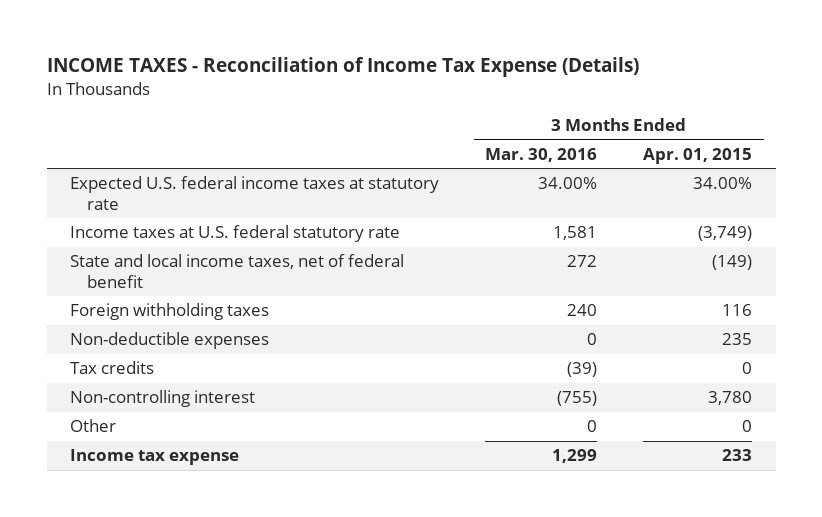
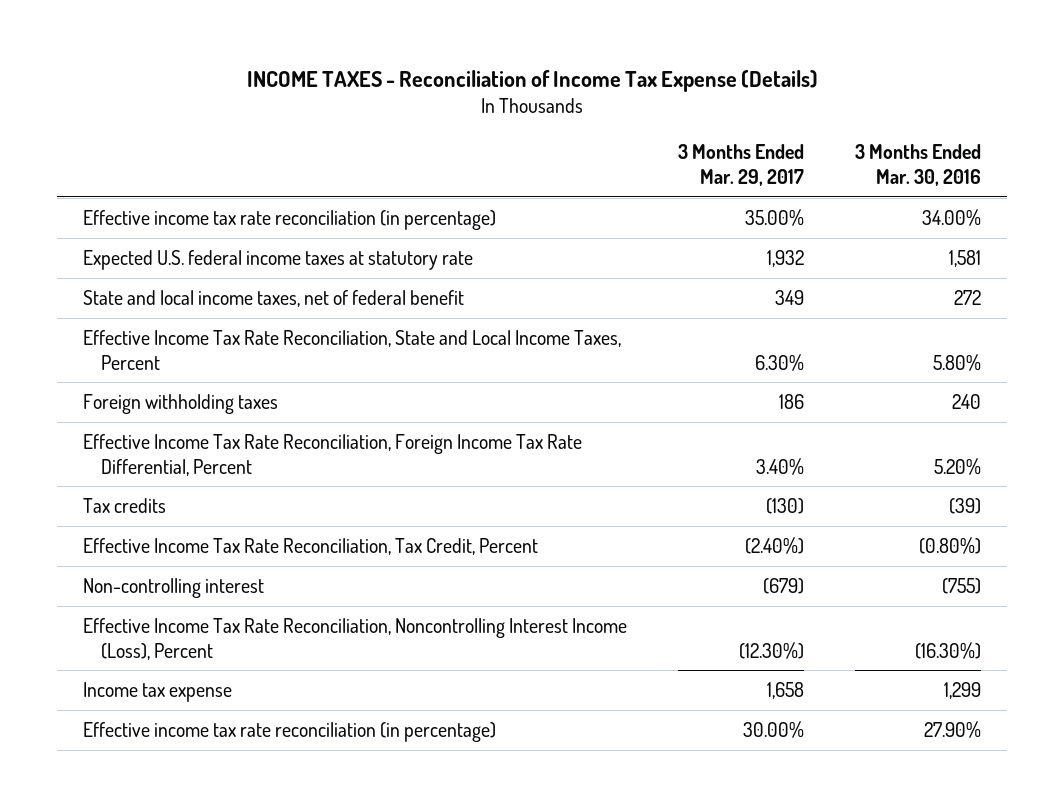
- | 3 Months Ended Mar. 30, 2016 | 3 Months Ended Apr. 01, 2015
+ | 3 Months Ended Mar. 29, 2017 | 3 Months Ended Mar. 30, 2016
- Expected U.S. federal income taxes at statutory rate | 34.00% | 34.00%
- Income taxes at U.S. federal statutory rate | 1,581 | (3,749)
+ Effective income tax rate reconciliation (in percentage) | 35.00% | 34.00%
+ Expected U.S. federal income taxes at statutory rate | 1,932 | 1,581
+ Effective Income Tax Rate Reconciliation, State and Local Income Taxes, Percent | 6.30% | 5.80%
- Non-deductible expenses | 0 | 235
+ Effective Income Tax Rate Reconciliation, Foreign Income Tax Rate Differential, Percent | 3.40% | 5.20%
+ Effective Income Tax Rate Reconciliation, Tax Credit, Percent | (2.40%) | (0.80%)
- Other | 0 | 0
+ Effective Income Tax Rate Reconciliation, Noncontrolling Interest Income (Loss), Percent | (12.30%) | (16.30%)
+ Effective income tax rate reconciliation (in percentage) | 30.00% | 27.90%

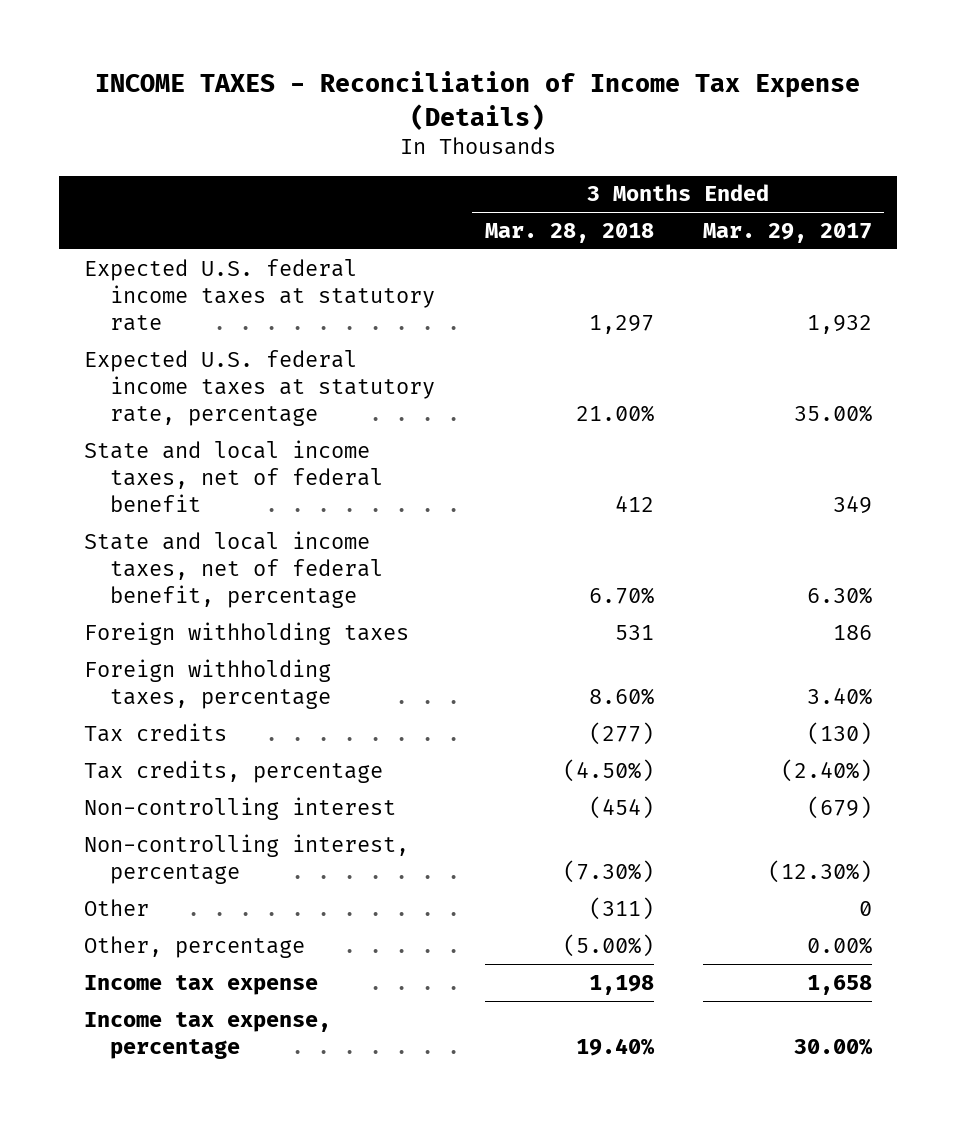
- | 3 Months Ended Mar. 29, 2017 | 3 Months Ended Mar. 30, 2016
+ | 3 Months Ended Mar. 28, 2018 | 3 Months Ended Mar. 29, 2017
- Effective income tax rate reconciliation (in percentage) | 35.00% | 34.00%
+ Expected U.S. federal income taxes at statutory rate, percentage | 21.00% | 35.00%
- Effective Income Tax Rate Reconciliation, State and Local Income Taxes, Percent | 6.30% | 5.80%
+ State and local income taxes, net of federal benefit, percentage | 6.70% | 6.30%
- Effective Income Tax Rate Reconciliation, Foreign Income Tax Rate Differential, Percent | 3.40% | 5.20%
+ Foreign withholding taxes, percentage | 8.60% | 3.40%
- Effective Income Tax Rate Reconciliation, Tax Credit, Percent | (2.40%) | (0.80%)
+ Tax credits, percentage | (4.50%) | (2.40%)
- Effective Income Tax Rate Reconciliation, Noncontrolling Interest Income (Loss), Percent | (12.30%) | (16.30%)
+ Non-controlling interest, percentage | (7.30%) | (12.30%)
+ Other | (311) | 0
+ Other, percentage | (5.00%) | 0.00%
- Effective income tax rate reconciliation (in percentage) | 30.00% | 27.90%
+ Income tax expense, percentage | 19.40% | 30.00%

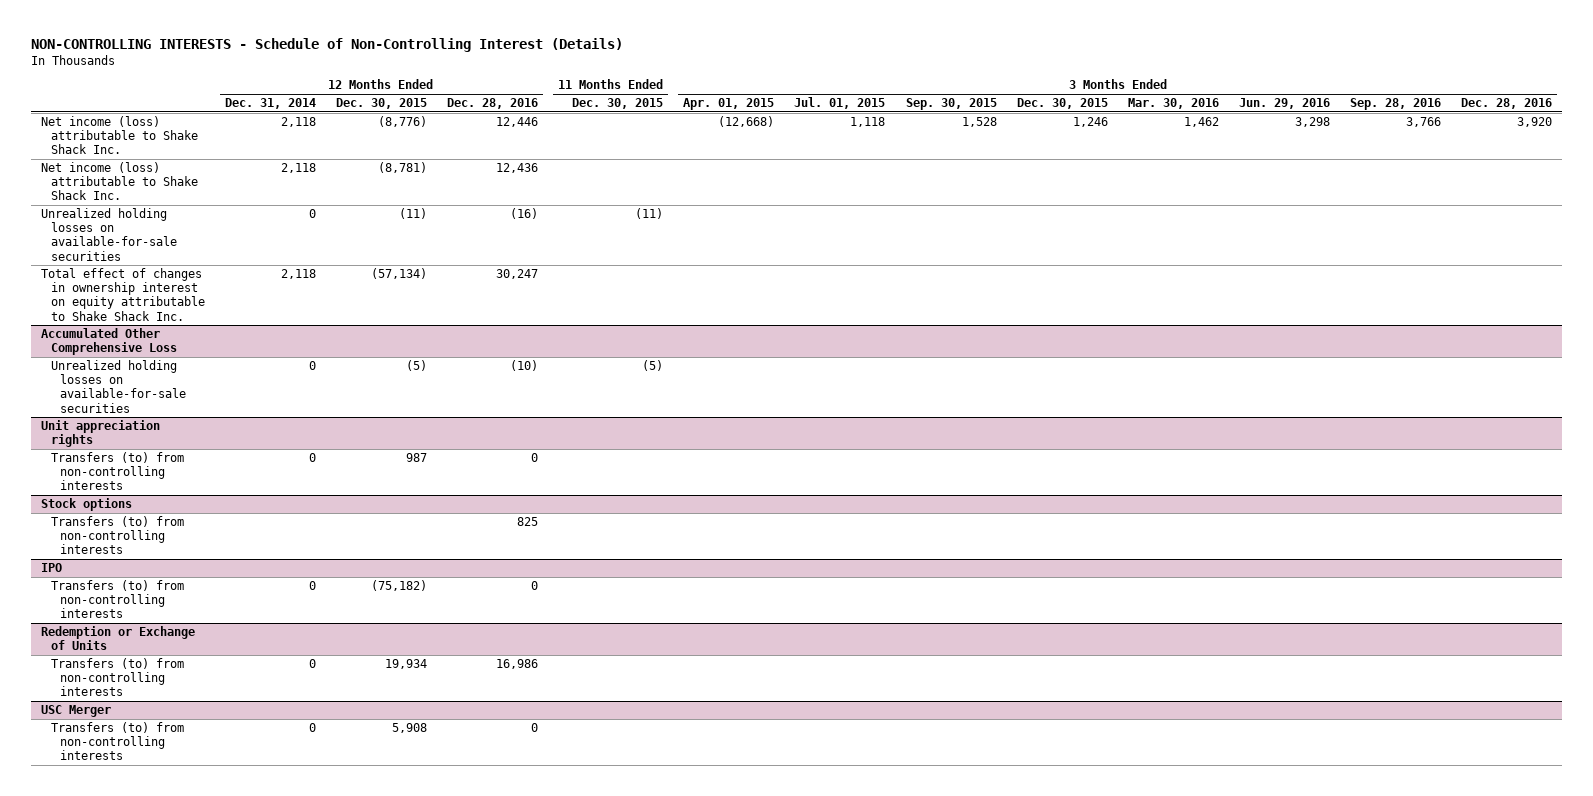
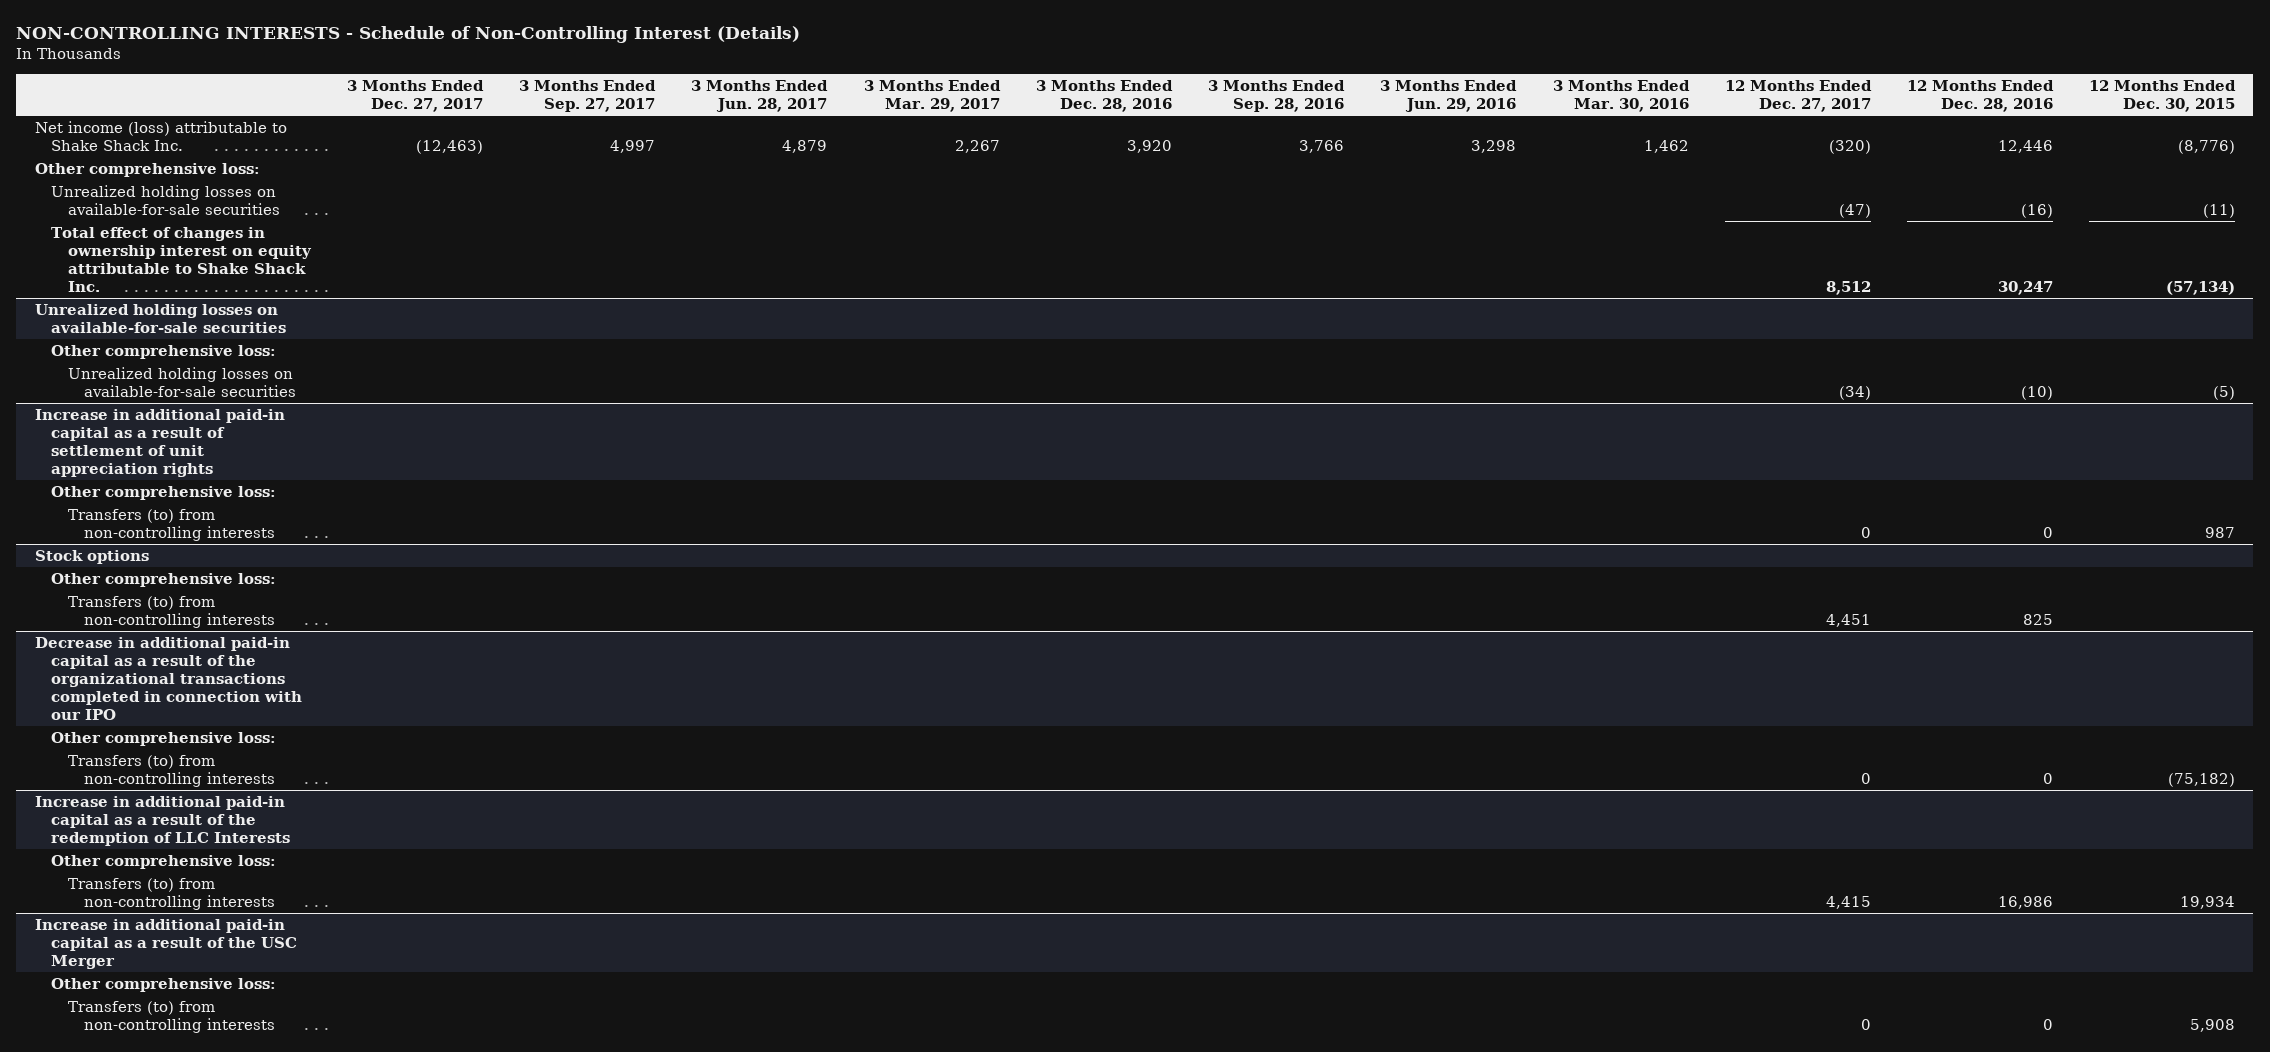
- | 12 Months Ended Dec. 31, 2014 | 12 Months Ended Dec. 30, 2015 | 12 Months Ended Dec. 28, 2016 | 11 Months Ended Dec. 30, 2015 | 3 Months Ended Apr. 01, 2015 | 3 Months Ended Jul. 01, 2015 | 3 Months Ended Sep. 30, 2015 | 3 Months Ended Dec. 30, 2015 | 3 Months Ended Mar. 30, 2016 | 3 Months Ended Jun. 29, 2016 | 3 Months Ended Sep. 28, 2016 | 3 Months Ended Dec. 28, 2016
+ | 3 Months Ended Dec. 27, 2017 | 3 Months Ended Sep. 27, 2017 | 3 Months Ended Jun. 28, 2017 | 3 Months Ended Mar. 29, 2017 | 3 Months Ended Dec. 28, 2016 | 3 Months Ended Sep. 28, 2016 | 3 Months Ended Jun. 29, 2016 | 3 Months Ended Mar. 30, 2016 | 12 Months Ended Dec. 27, 2017 | 12 Months Ended Dec. 28, 2016 | 12 Months Ended Dec. 30, 2015
- Net income (loss) attributable to Shake Shack Inc. | 2,118 | (8,781) | 12,436 | | | | | | | | |
+ Other comprehensive loss:
- Accumulated Other Comprehensive Loss
+ Unrealized holding losses on available-for-sale securities
+ Other comprehensive loss:
- Unit appreciation rights
+ Increase in additional paid-in capital as a result of settlement of unit appreciation rights
+ Other comprehensive loss:
@ Stock options
+ Other comprehensive loss:
- IPO
+ Decrease in additional paid-in capital as a result of the organizational transactions completed in connection with our IPO
+ Other comprehensive loss:
- Redemption or Exchange of Units
+ Increase in additional paid-in capital as a result of the redemption of LLC Interests
+ Other comprehensive loss:
- USC Merger
+ Increase in additional paid-in capital as a result of the USC Merger
+ Other comprehensive loss:

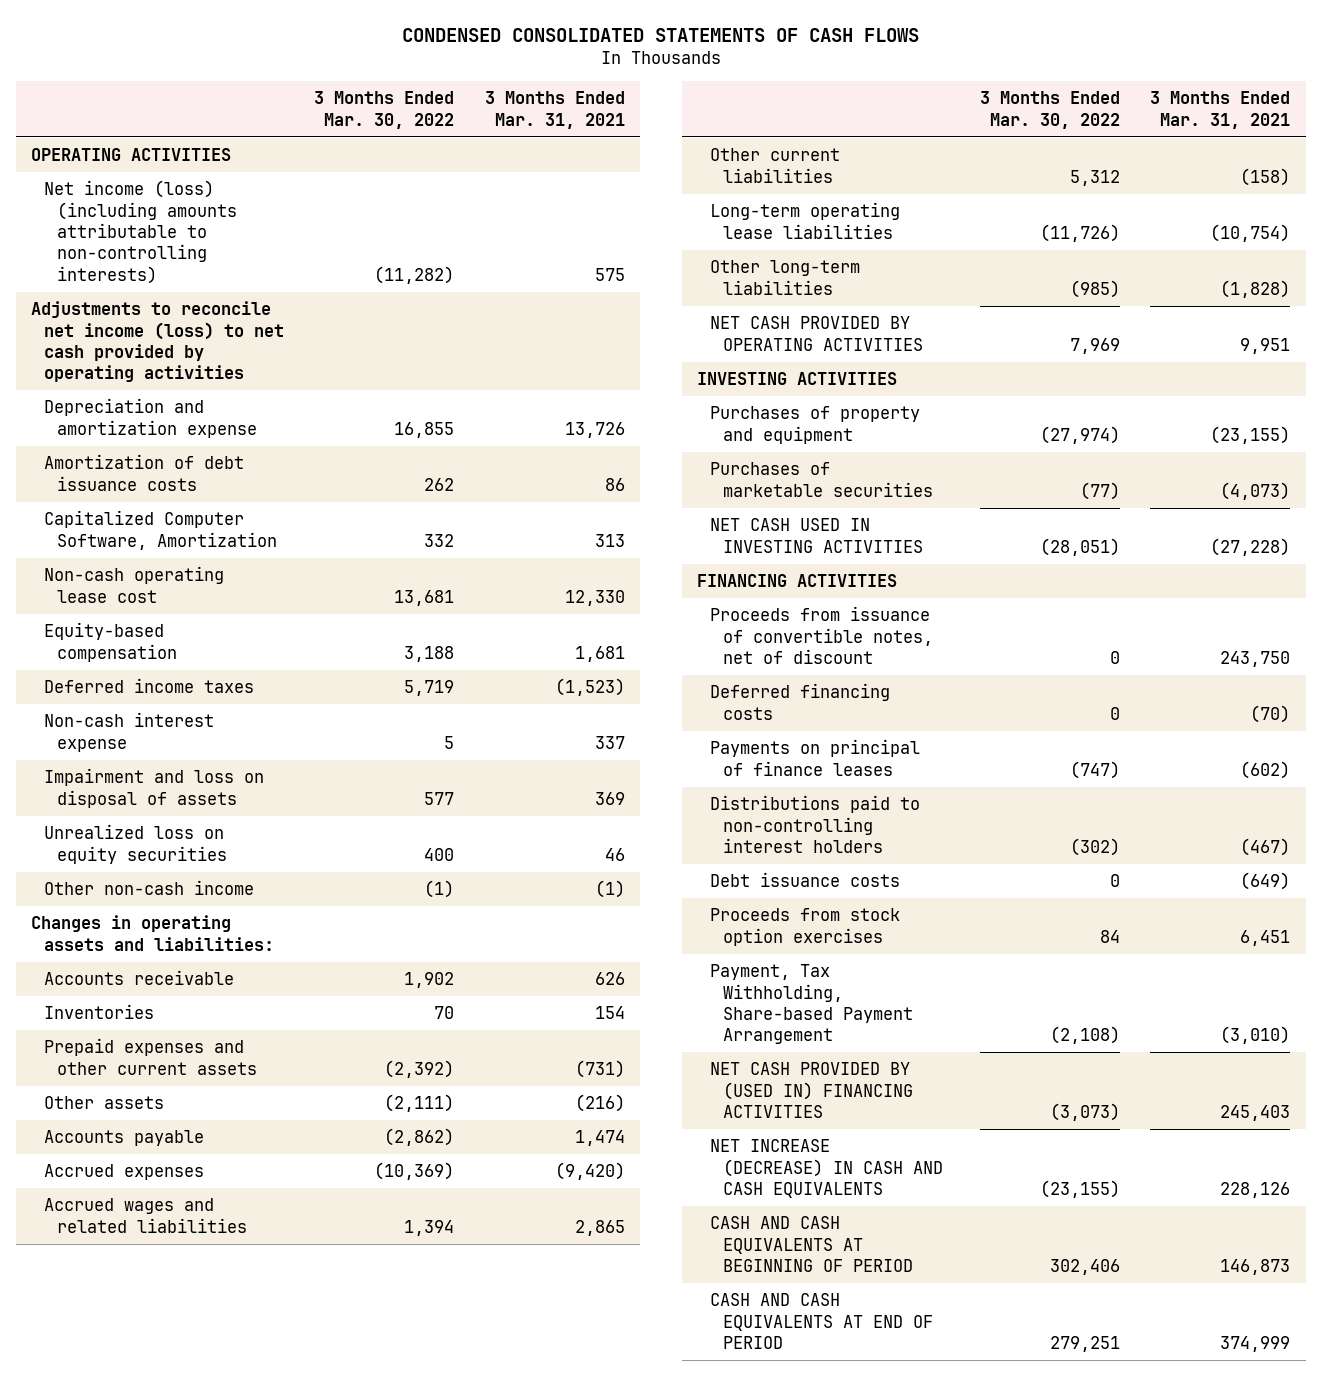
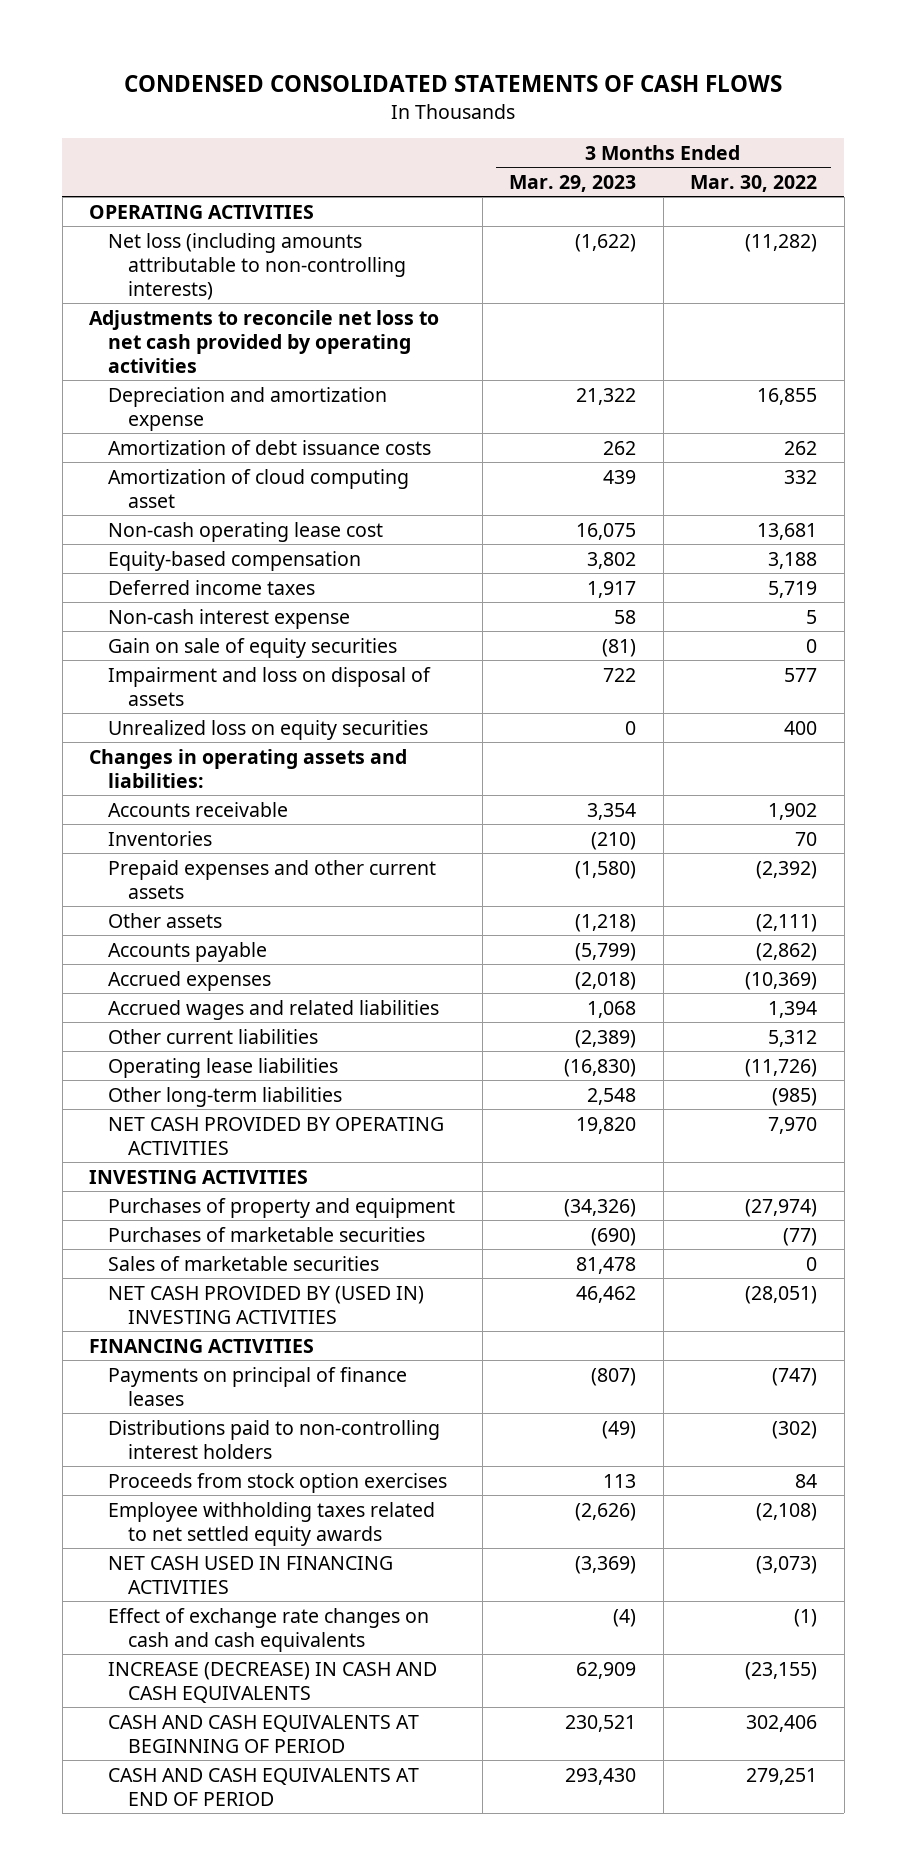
- | 3 Months Ended Mar. 30, 2022 | 3 Months Ended Mar. 31, 2021
+ | 3 Months Ended Mar. 29, 2023 | 3 Months Ended Mar. 30, 2022
- Net income (loss) (including amounts attributable to non-controlling interests) | (11,282) | 575
- Adjustments to reconcile net income (loss) to net cash provided by operating activities
+ Net loss (including amounts attributable to non-controlling interests) | (1,622) | (11,282)
+ Adjustments to reconcile net loss to net cash provided by operating activities
- Capitalized Computer Software, Amortization | 332 | 313
+ Amortization of cloud computing asset | 439 | 332
+ Gain on sale of equity securities | (81) | 0
- Other non-cash income | (1) | (1)
- Long-term operating lease liabilities | (11,726) | (10,754)
+ Operating lease liabilities | (16,830) | (11,726)
- NET CASH PROVIDED BY OPERATING ACTIVITIES | 7,969 | 9,951
+ NET CASH PROVIDED BY OPERATING ACTIVITIES | 19,820 | 7,970
- NET CASH USED IN INVESTING ACTIVITIES | (28,051) | (27,228)
+ Sales of marketable securities | 81,478 | 0
+ NET CASH PROVIDED BY (USED IN) INVESTING ACTIVITIES | 46,462 | (28,051)
- Proceeds from issuance of convertible notes, net of discount | 0 | 243,750
- Deferred financing costs | 0 | (70)
- Debt issuance costs | 0 | (649)
- Payment, Tax Withholding, Share-based Payment Arrangement | (2,108) | (3,010)
- NET CASH PROVIDED BY (USED IN) FINANCING ACTIVITIES | (3,073) | 245,403
- NET INCREASE (DECREASE) IN CASH AND CASH EQUIVALENTS | (23,155) | 228,126
+ Employee withholding taxes related to net settled equity awards | (2,626) | (2,108)
+ NET CASH USED IN FINANCING ACTIVITIES | (3,369) | (3,073)
+ Effect of exchange rate changes on cash and cash equivalents | (4) | (1)
+ INCREASE (DECREASE) IN CASH AND CASH EQUIVALENTS | 62,909 | (23,155)

